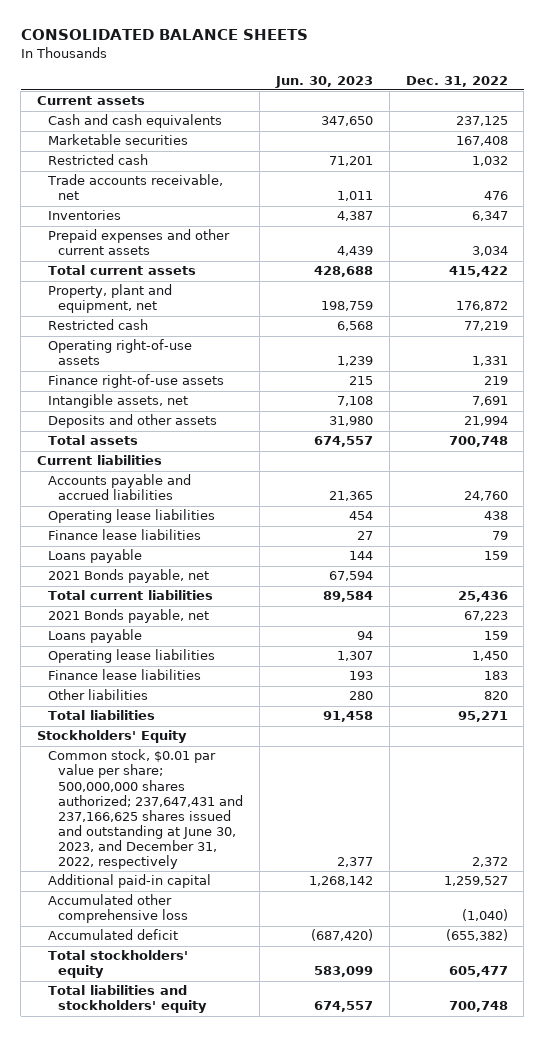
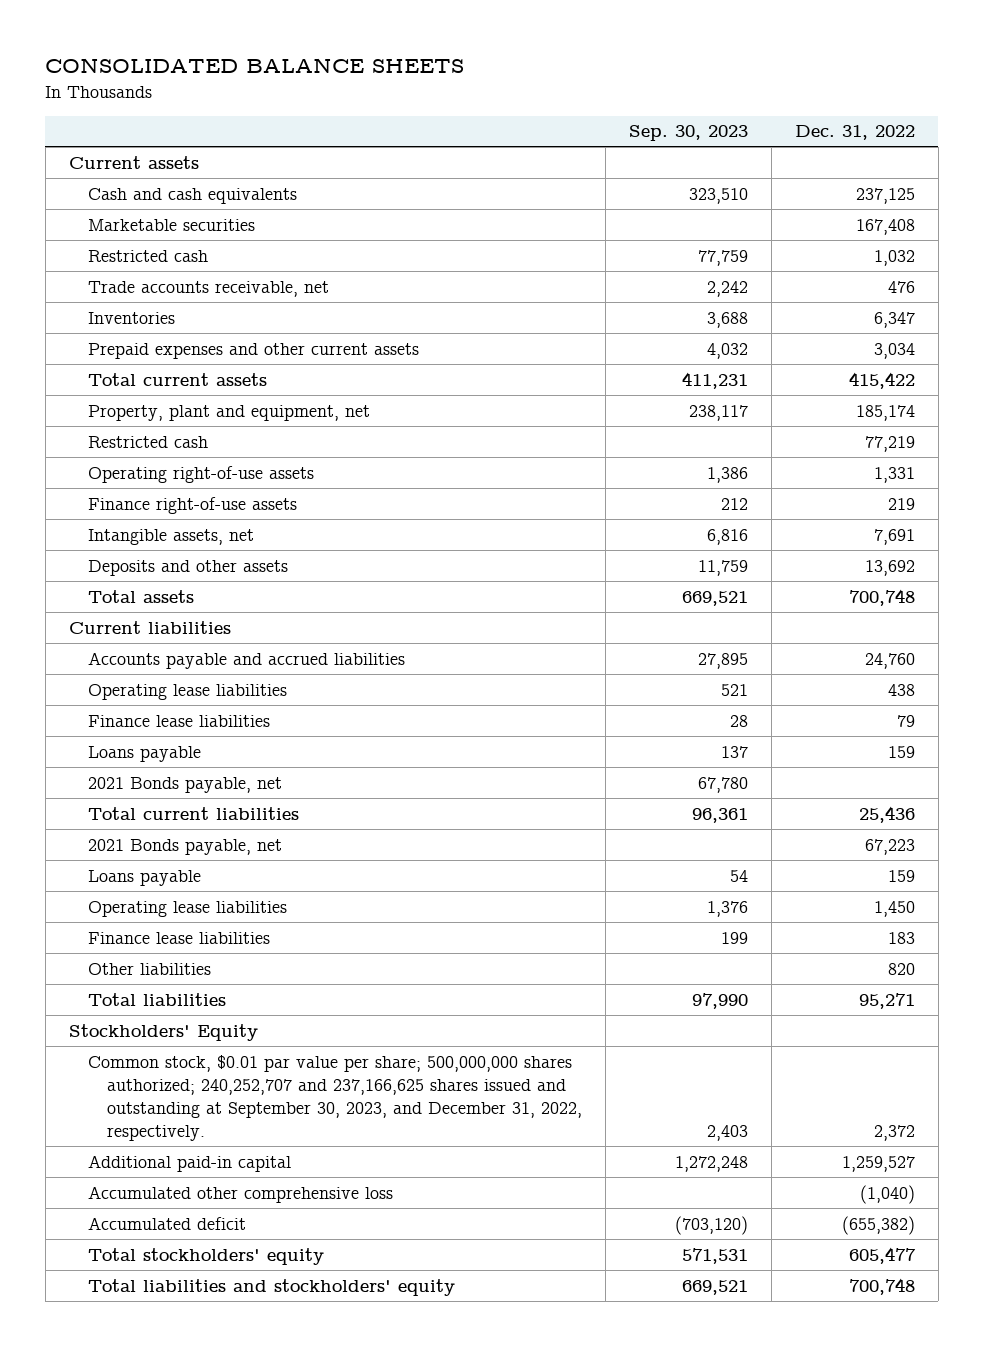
- | Jun. 30, 2023 | Dec. 31, 2022
+ | Sep. 30, 2023 | Dec. 31, 2022
- Property, plant and equipment, net | 198,759 | 176,872
+ Property, plant and equipment, net | 238,117 | 185,174
- Deposits and other assets | 31,980 | 21,994
+ Deposits and other assets | 11,759 | 13,692
- Common stock, $0.01 par value per share; 500,000,000 shares authorized; 237,647,431 and 237,166,625 shares issued and outstanding at June 30, 2023, and December 31, 2022, respectively | 2,377 | 2,372
+ Common stock, $0.01 par value per share; 500,000,000 shares authorized; 240,252,707 and 237,166,625 shares issued and outstanding at September 30, 2023, and December 31, 2022, respectively. | 2,403 | 2,372

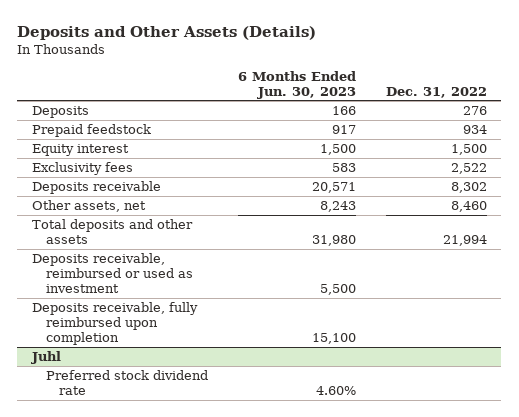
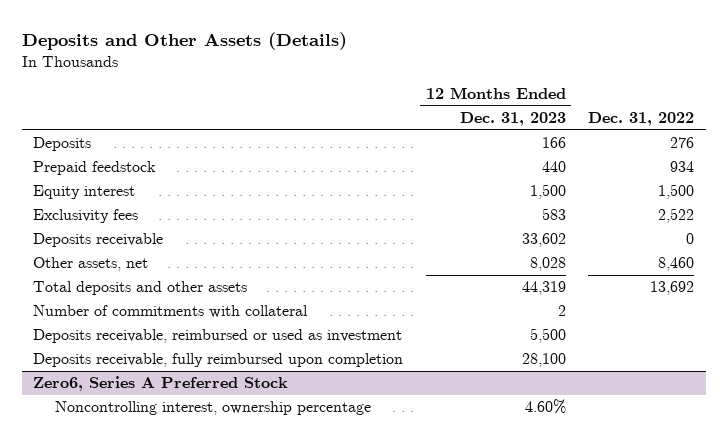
- | 6 Months Ended Jun. 30, 2023 | Dec. 31, 2022
+ | 12 Months Ended Dec. 31, 2023 | Dec. 31, 2022
- Deposits receivable | 20,571 | 8,302
+ Deposits receivable | 33,602 | 0
- Total deposits and other assets | 31,980 | 21,994
+ Total deposits and other assets | 44,319 | 13,692
+ Number of commitments with collateral | 2 |
- Juhl
- Preferred stock dividend rate | 4.60% |
+ Zero6, Series A Preferred Stock
+ Noncontrolling interest, ownership percentage | 4.60% |

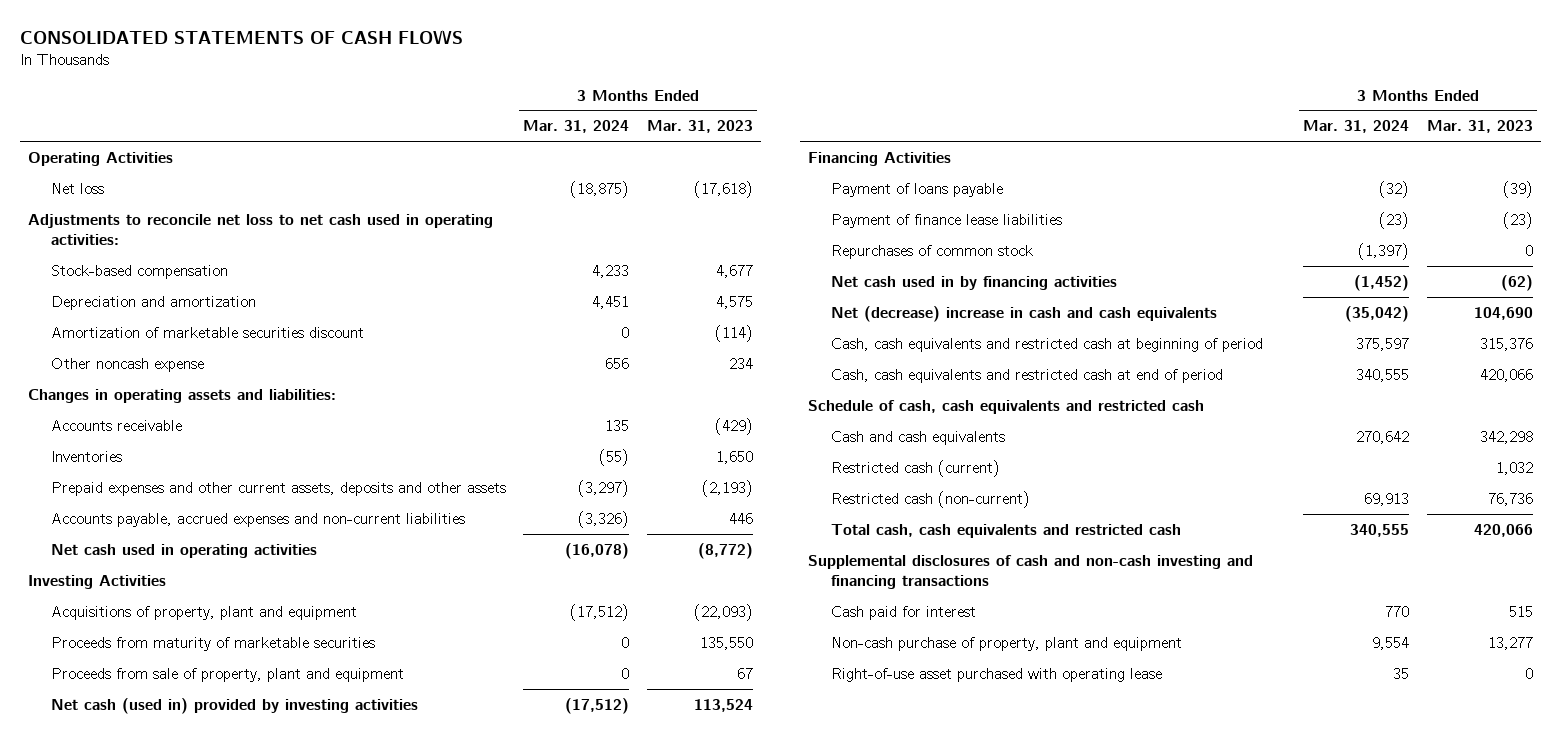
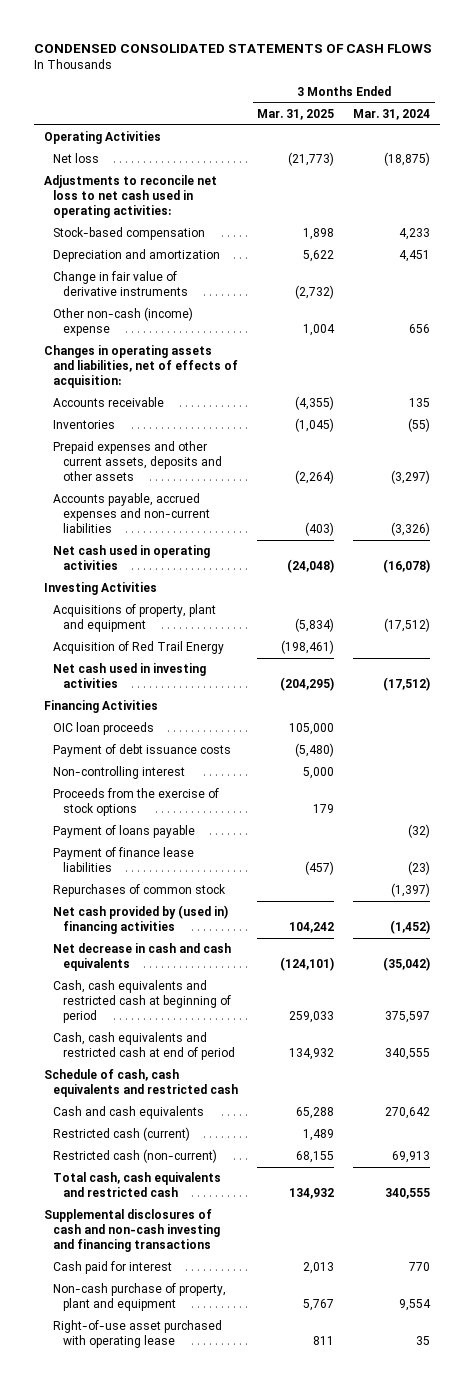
- CONSOLIDATED STATEMENTS OF CASH FLOWS
+ CONDENSED CONSOLIDATED STATEMENTS OF CASH FLOWS
- | 3 Months Ended Mar. 31, 2024 | 3 Months Ended Mar. 31, 2023
+ | 3 Months Ended Mar. 31, 2025 | 3 Months Ended Mar. 31, 2024
- Amortization of marketable securities discount | 0 | (114)
- Other noncash expense | 656 | 234
- Changes in operating assets and liabilities:
+ Change in fair value of derivative instruments | (2,732) |
+ Other non-cash (income) expense | 1,004 | 656
+ Changes in operating assets and liabilities, net of effects of acquisition:
- Proceeds from maturity of marketable securities | 0 | 135,550
- Proceeds from sale of property, plant and equipment | 0 | 67
- Net cash (used in) provided by investing activities | (17,512) | 113,524
+ Acquisition of Red Trail Energy | (198,461) |
+ Net cash used in investing activities | (204,295) | (17,512)
+ OIC loan proceeds | 105,000 |
+ Payment of debt issuance costs | (5,480) |
+ Non-controlling interest | 5,000 |
+ Proceeds from the exercise of stock options | 179 |
- Net cash used in by financing activities | (1,452) | (62)
- Net (decrease) increase in cash and cash equivalents | (35,042) | 104,690
+ Net cash provided by (used in) financing activities | 104,242 | (1,452)
+ Net decrease in cash and cash equivalents | (124,101) | (35,042)

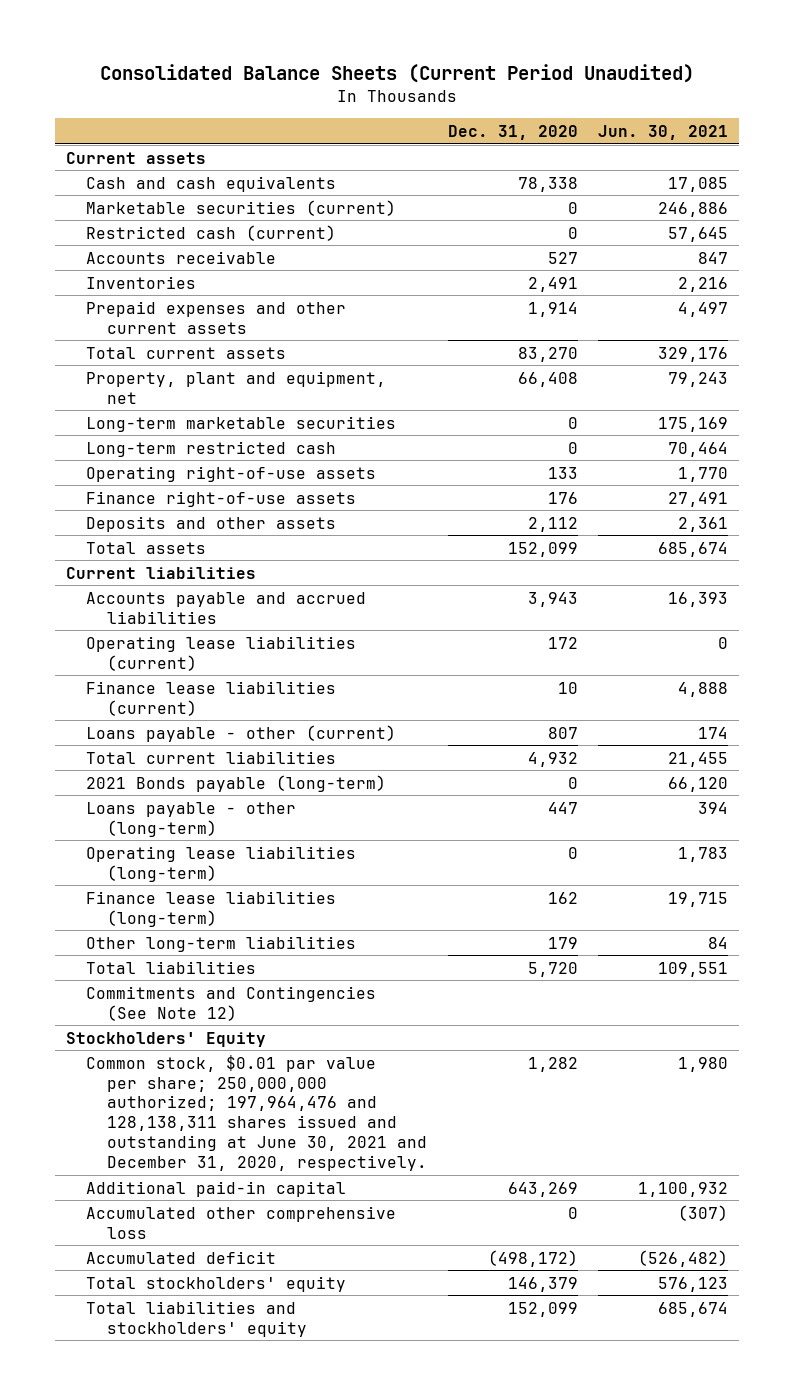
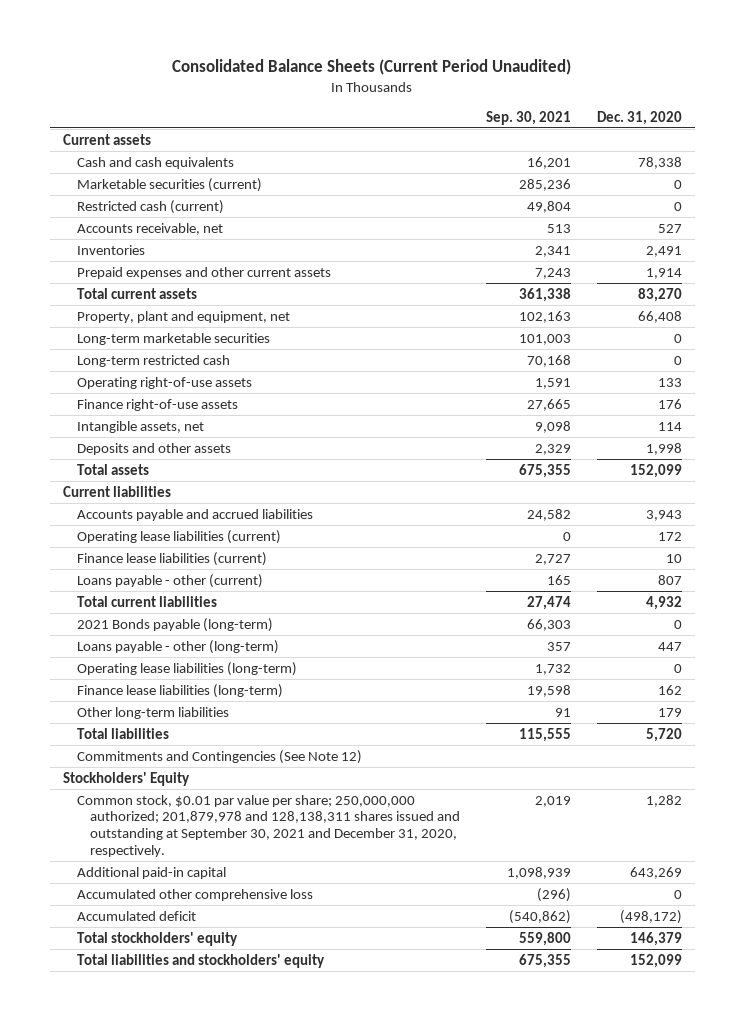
- | Dec. 31, 2020 | Jun. 30, 2021
+ | Sep. 30, 2021 | Dec. 31, 2020
- Accounts receivable | 527 | 847
+ Accounts receivable, net | 513 | 527
- Deposits and other assets | 2,112 | 2,361
+ Intangible assets, net | 9,098 | 114
+ Deposits and other assets | 2,329 | 1,998
- Common stock, $0.01 par value per share; 250,000,000 authorized; 197,964,476 and 128,138,311 shares issued and outstanding at June 30, 2021 and December 31, 2020, respectively. | 1,282 | 1,980
+ Common stock, $0.01 par value per share; 250,000,000 authorized; 201,879,978 and 128,138,311 shares issued and outstanding at September 30, 2021 and December 31, 2020, respectively. | 2,019 | 1,282

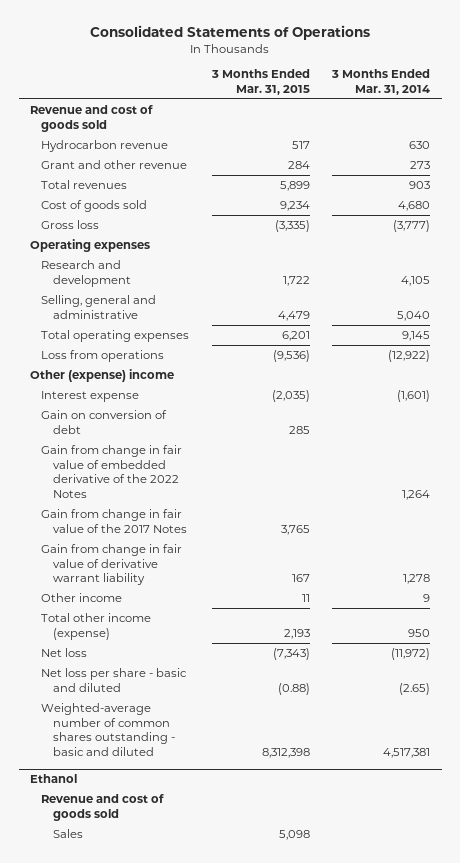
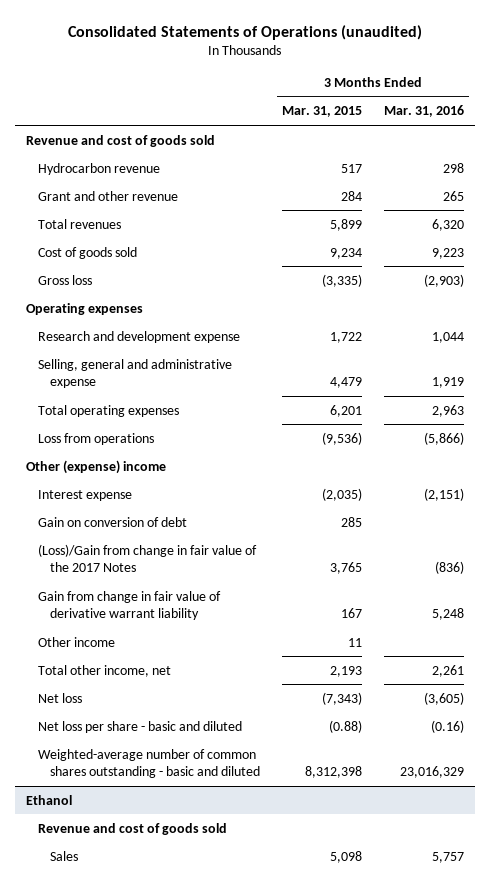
- Consolidated Statements of Operations
+ Consolidated Statements of Operations (unaudited)
- | 3 Months Ended Mar. 31, 2015 | 3 Months Ended Mar. 31, 2014
+ | 3 Months Ended Mar. 31, 2015 | 3 Months Ended Mar. 31, 2016
- Research and development | 1,722 | 4,105
- Selling, general and administrative | 4,479 | 5,040
+ Research and development expense | 1,722 | 1,044
+ Selling, general and administrative expense | 4,479 | 1,919
- Gain from change in fair value of embedded derivative of the 2022 Notes | | 1,264
- Gain from change in fair value of the 2017 Notes | 3,765 |
+ (Loss)/Gain from change in fair value of the 2017 Notes | 3,765 | (836)
- Total other income (expense) | 2,193 | 950
+ Total other income, net | 2,193 | 2,261

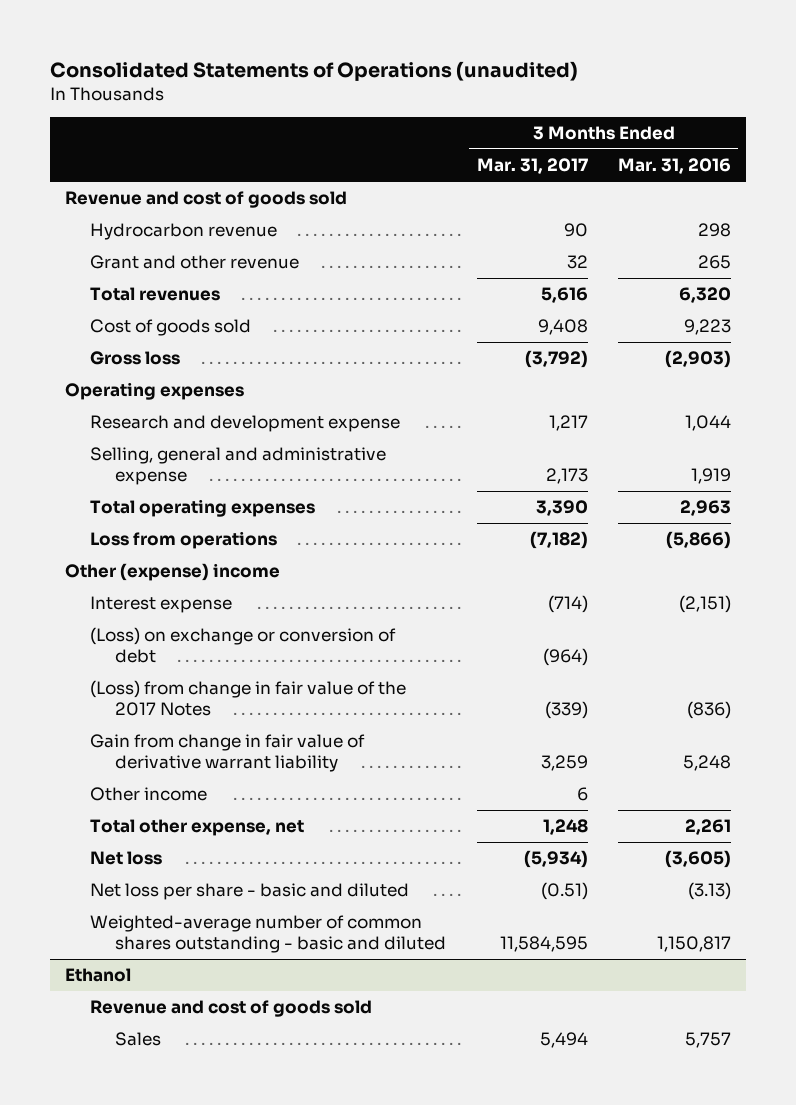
- | 3 Months Ended Mar. 31, 2015 | 3 Months Ended Mar. 31, 2016
+ | 3 Months Ended Mar. 31, 2017 | 3 Months Ended Mar. 31, 2016
- Gain on conversion of debt | 285 |
- (Loss)/Gain from change in fair value of the 2017 Notes | 3,765 | (836)
+ (Loss) on exchange or conversion of debt | (964) |
+ (Loss) from change in fair value of the 2017 Notes | (339) | (836)
- Total other income, net | 2,193 | 2,261
+ Total other expense, net | 1,248 | 2,261
- Net loss per share - basic and diluted | (0.88) | (0.16)
- Weighted-average number of common shares outstanding - basic and diluted | 8,312,398 | 23,016,329
+ Net loss per share - basic and diluted | (0.51) | (3.13)
+ Weighted-average number of common shares outstanding - basic and diluted | 11,584,595 | 1,150,817

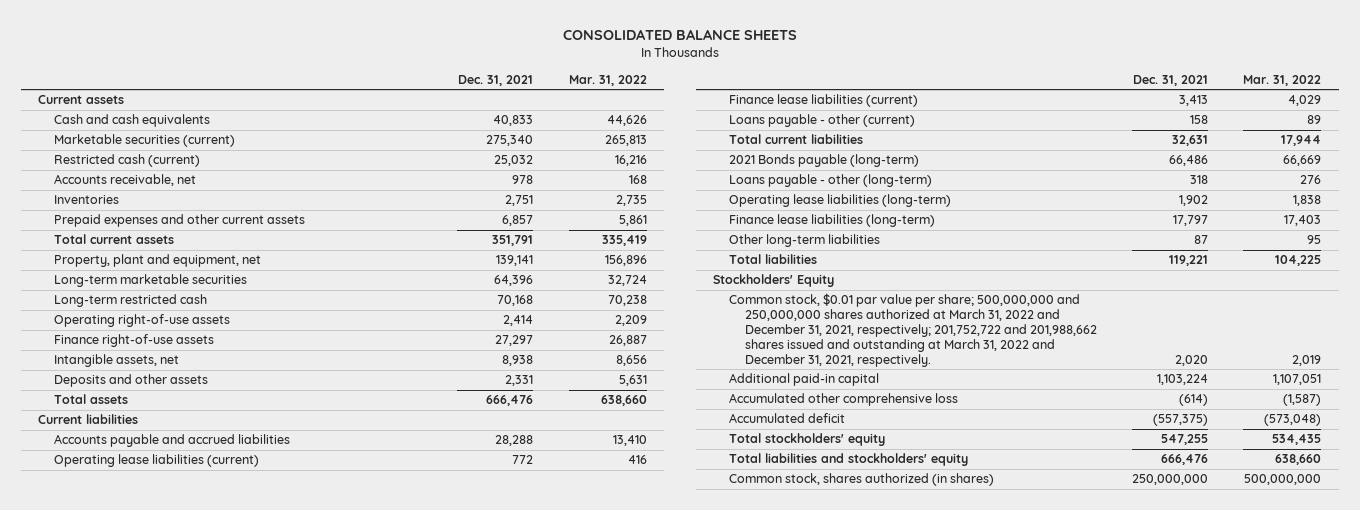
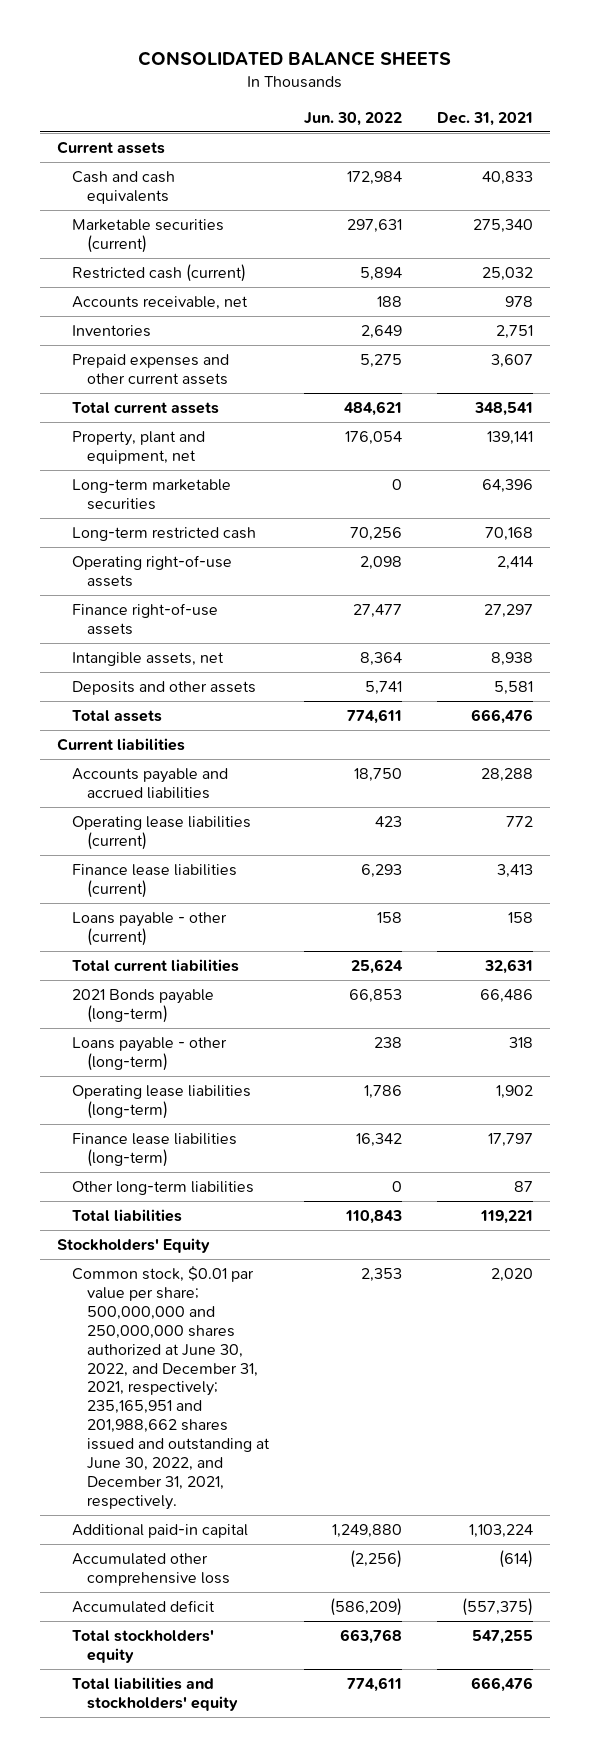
- | Dec. 31, 2021 | Mar. 31, 2022
+ | Jun. 30, 2022 | Dec. 31, 2021
- Prepaid expenses and other current assets | 6,857 | 5,861
- Total current assets | 351,791 | 335,419
+ Prepaid expenses and other current assets | 5,275 | 3,607
+ Total current assets | 484,621 | 348,541
- Deposits and other assets | 2,331 | 5,631
+ Deposits and other assets | 5,741 | 5,581
- Common stock, $0.01 par value per share; 500,000,000 and 250,000,000 shares authorized at March 31, 2022 and December 31, 2021, respectively; 201,752,722 and 201,988,662 shares issued and outstanding at March 31, 2022 and December 31, 2021, respectively. | 2,020 | 2,019
+ Common stock, $0.01 par value per share; 500,000,000 and 250,000,000 shares authorized at June 30, 2022, and December 31, 2021, respectively; 235,165,951 and 201,988,662 shares issued and outstanding at June 30, 2022, and December 31, 2021, respectively. | 2,353 | 2,020
- Common stock, shares authorized (in shares) | 250,000,000 | 500,000,000

